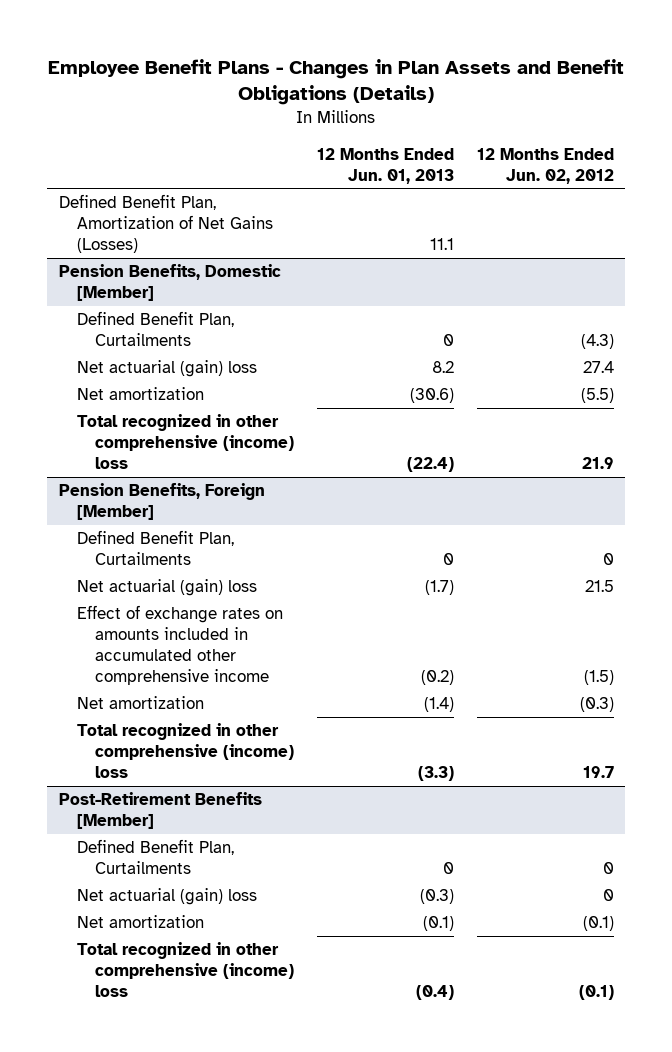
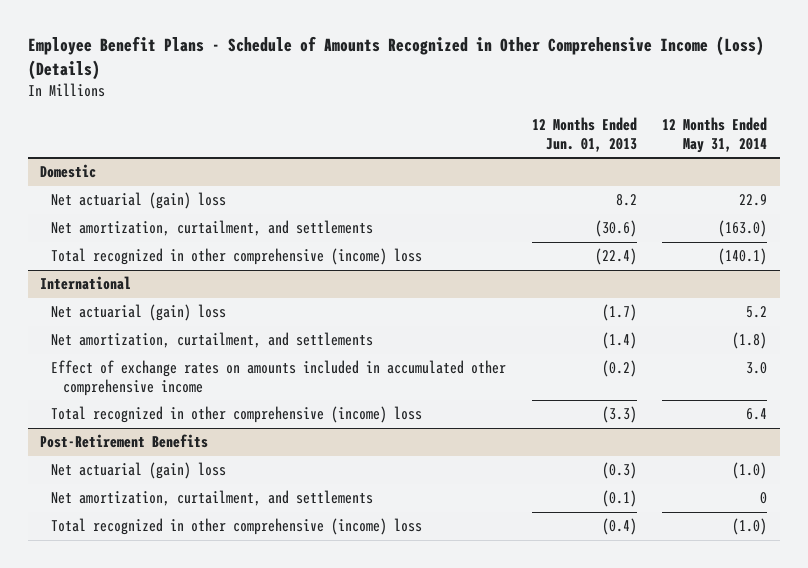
- Employee Benefit Plans - Changes in Plan Assets and Benefit Obligations (Details)
+ Employee Benefit Plans - Schedule of Amounts Recognized in Other Comprehensive Income (Loss) (Details)
- | 12 Months Ended Jun. 01, 2013 | 12 Months Ended Jun. 02, 2012
+ | 12 Months Ended Jun. 01, 2013 | 12 Months Ended May 31, 2014
- Defined Benefit Plan, Amortization of Net Gains (Losses) | 11.1 |
- Pension Benefits, Domestic [Member]
- Defined Benefit Plan, Curtailments | 0 | (4.3)
+ Domestic
- Net amortization | (30.6) | (5.5)
+ Net amortization, curtailment, and settlements | (30.6) | (163.0)
- Pension Benefits, Foreign [Member]
- Defined Benefit Plan, Curtailments | 0 | 0
+ International
+ Net amortization, curtailment, and settlements | (1.4) | (1.8)
- Net amortization | (1.4) | (0.3)
- Post-Retirement Benefits [Member]
- Defined Benefit Plan, Curtailments | 0 | 0
+ Post-Retirement Benefits
- Net amortization | (0.1) | (0.1)
+ Net amortization, curtailment, and settlements | (0.1) | 0

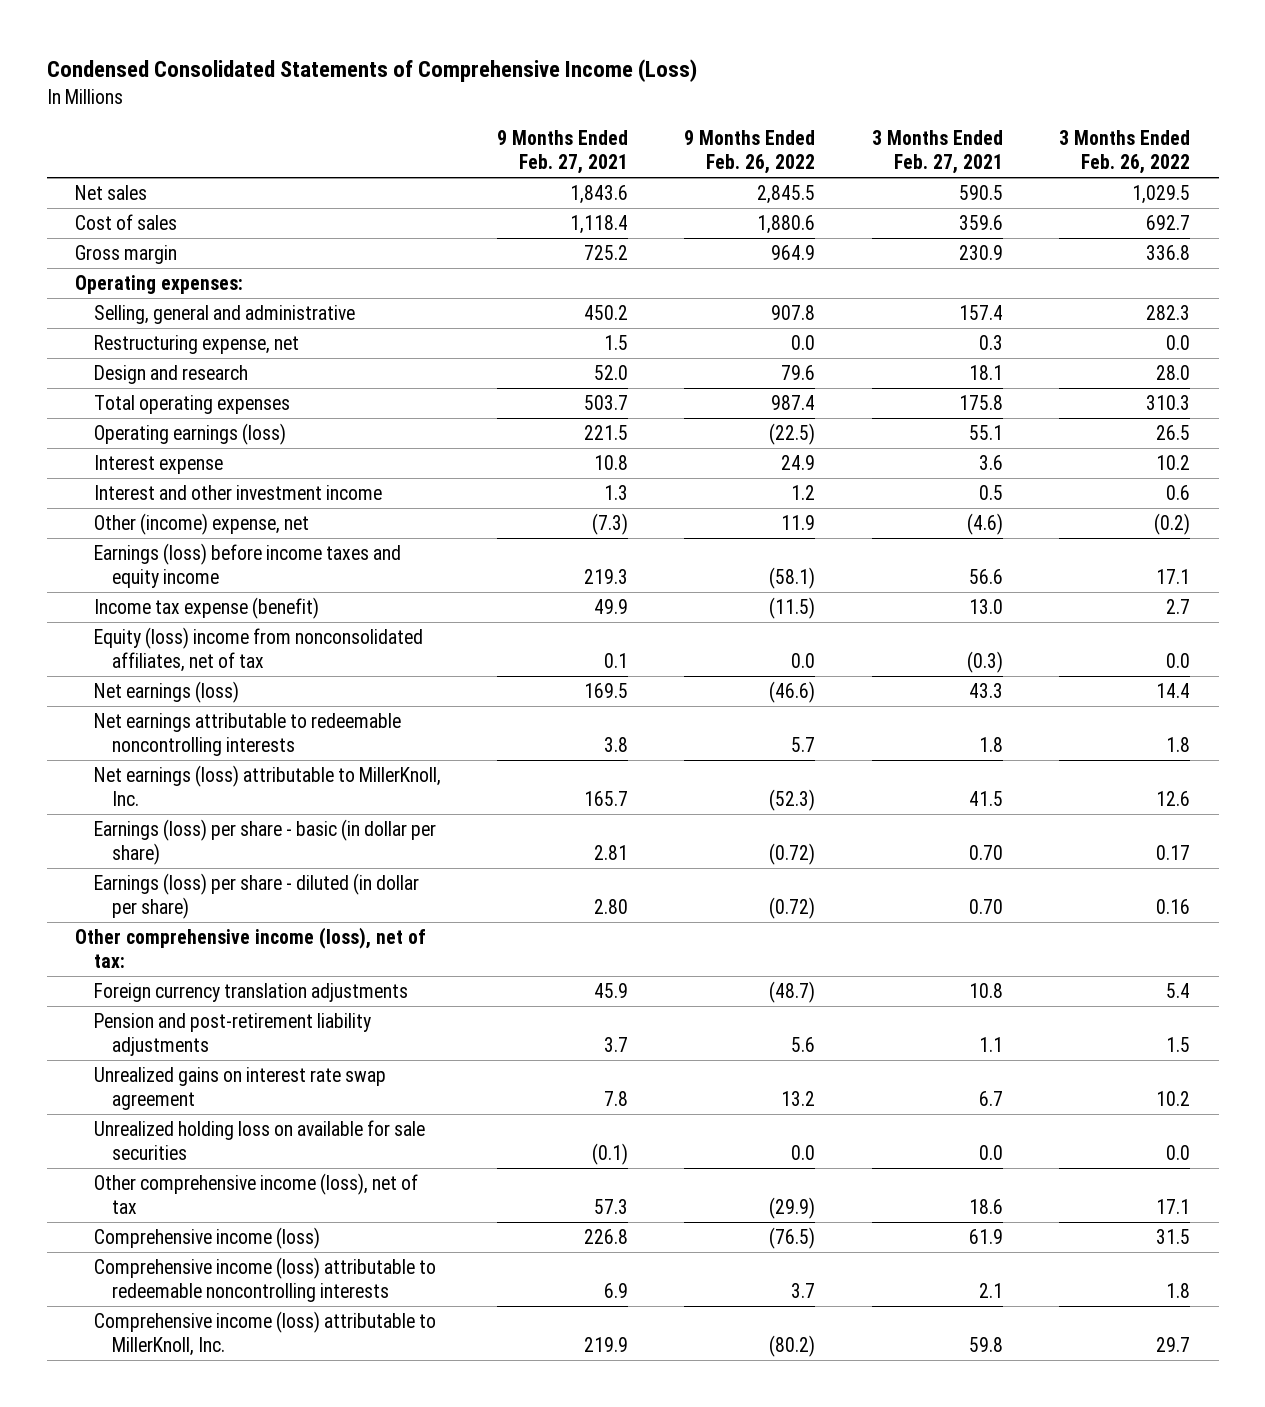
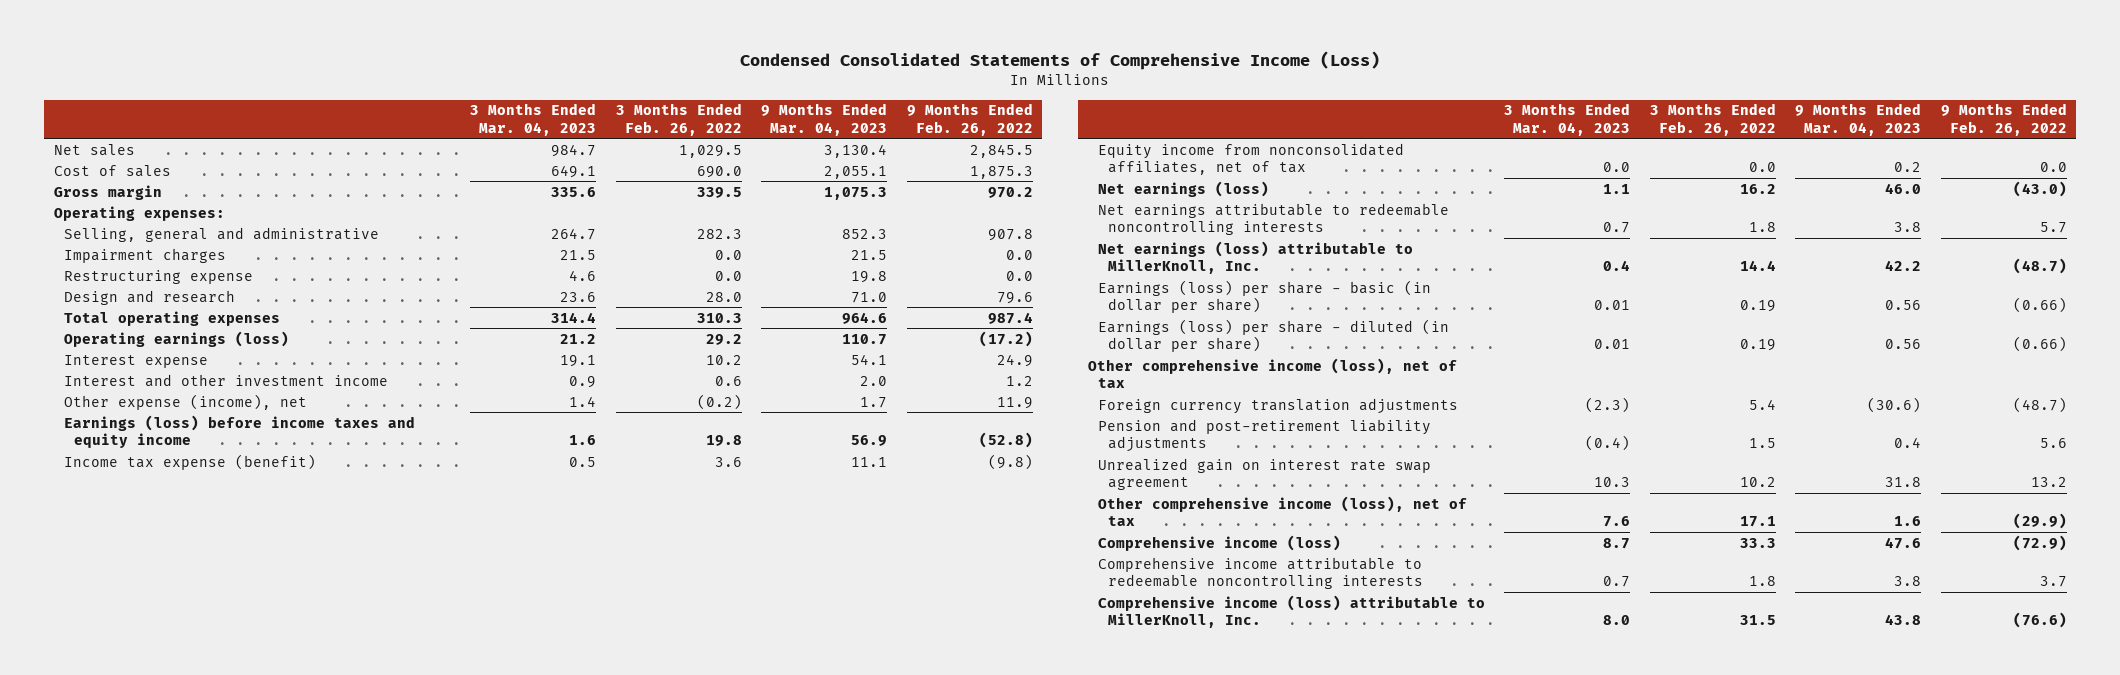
- | 9 Months Ended Feb. 27, 2021 | 9 Months Ended Feb. 26, 2022 | 3 Months Ended Feb. 27, 2021 | 3 Months Ended Feb. 26, 2022
+ | 3 Months Ended Mar. 04, 2023 | 3 Months Ended Feb. 26, 2022 | 9 Months Ended Mar. 04, 2023 | 9 Months Ended Feb. 26, 2022
- Cost of sales | 1,118.4 | 1,880.6 | 359.6 | 692.7
- Gross margin | 725.2 | 964.9 | 230.9 | 336.8
+ Cost of sales | 649.1 | 690.0 | 2,055.1 | 1,875.3
+ Gross margin | 335.6 | 339.5 | 1,075.3 | 970.2
- Restructuring expense, net | 1.5 | 0.0 | 0.3 | 0.0
+ Impairment charges | 21.5 | 0.0 | 21.5 | 0.0
+ Restructuring expense | 4.6 | 0.0 | 19.8 | 0.0
- Operating earnings (loss) | 221.5 | (22.5) | 55.1 | 26.5
+ Operating earnings (loss) | 21.2 | 29.2 | 110.7 | (17.2)
- Other (income) expense, net | (7.3) | 11.9 | (4.6) | (0.2)
- Earnings (loss) before income taxes and equity income | 219.3 | (58.1) | 56.6 | 17.1
- Income tax expense (benefit) | 49.9 | (11.5) | 13.0 | 2.7
- Equity (loss) income from nonconsolidated affiliates, net of tax | 0.1 | 0.0 | (0.3) | 0.0
- Net earnings (loss) | 169.5 | (46.6) | 43.3 | 14.4
+ Other expense (income), net | 1.4 | (0.2) | 1.7 | 11.9
+ Earnings (loss) before income taxes and equity income | 1.6 | 19.8 | 56.9 | (52.8)
+ Income tax expense (benefit) | 0.5 | 3.6 | 11.1 | (9.8)
+ Equity income from nonconsolidated affiliates, net of tax | 0.0 | 0.0 | 0.2 | 0.0
+ Net earnings (loss) | 1.1 | 16.2 | 46.0 | (43.0)
- Net earnings (loss) attributable to MillerKnoll, Inc. | 165.7 | (52.3) | 41.5 | 12.6
- Earnings (loss) per share - basic (in dollar per share) | 2.81 | (0.72) | 0.70 | 0.17
- Earnings (loss) per share - diluted (in dollar per share) | 2.80 | (0.72) | 0.70 | 0.16
- Other comprehensive income (loss), net of tax:
+ Net earnings (loss) attributable to MillerKnoll, Inc. | 0.4 | 14.4 | 42.2 | (48.7)
+ Earnings (loss) per share - basic (in dollar per share) | 0.01 | 0.19 | 0.56 | (0.66)
+ Earnings (loss) per share - diluted (in dollar per share) | 0.01 | 0.19 | 0.56 | (0.66)
+ Other comprehensive income (loss), net of tax
- Unrealized gains on interest rate swap agreement | 7.8 | 13.2 | 6.7 | 10.2
- Unrealized holding loss on available for sale securities | (0.1) | 0.0 | 0.0 | 0.0
+ Unrealized gain on interest rate swap agreement | 10.3 | 10.2 | 31.8 | 13.2
- Comprehensive income (loss) | 226.8 | (76.5) | 61.9 | 31.5
- Comprehensive income (loss) attributable to redeemable noncontrolling interests | 6.9 | 3.7 | 2.1 | 1.8
- Comprehensive income (loss) attributable to MillerKnoll, Inc. | 219.9 | (80.2) | 59.8 | 29.7
+ Comprehensive income (loss) | 8.7 | 33.3 | 47.6 | (72.9)
+ Comprehensive income attributable to redeemable noncontrolling interests | 0.7 | 1.8 | 3.8 | 3.7
+ Comprehensive income (loss) attributable to MillerKnoll, Inc. | 8.0 | 31.5 | 43.8 | (76.6)

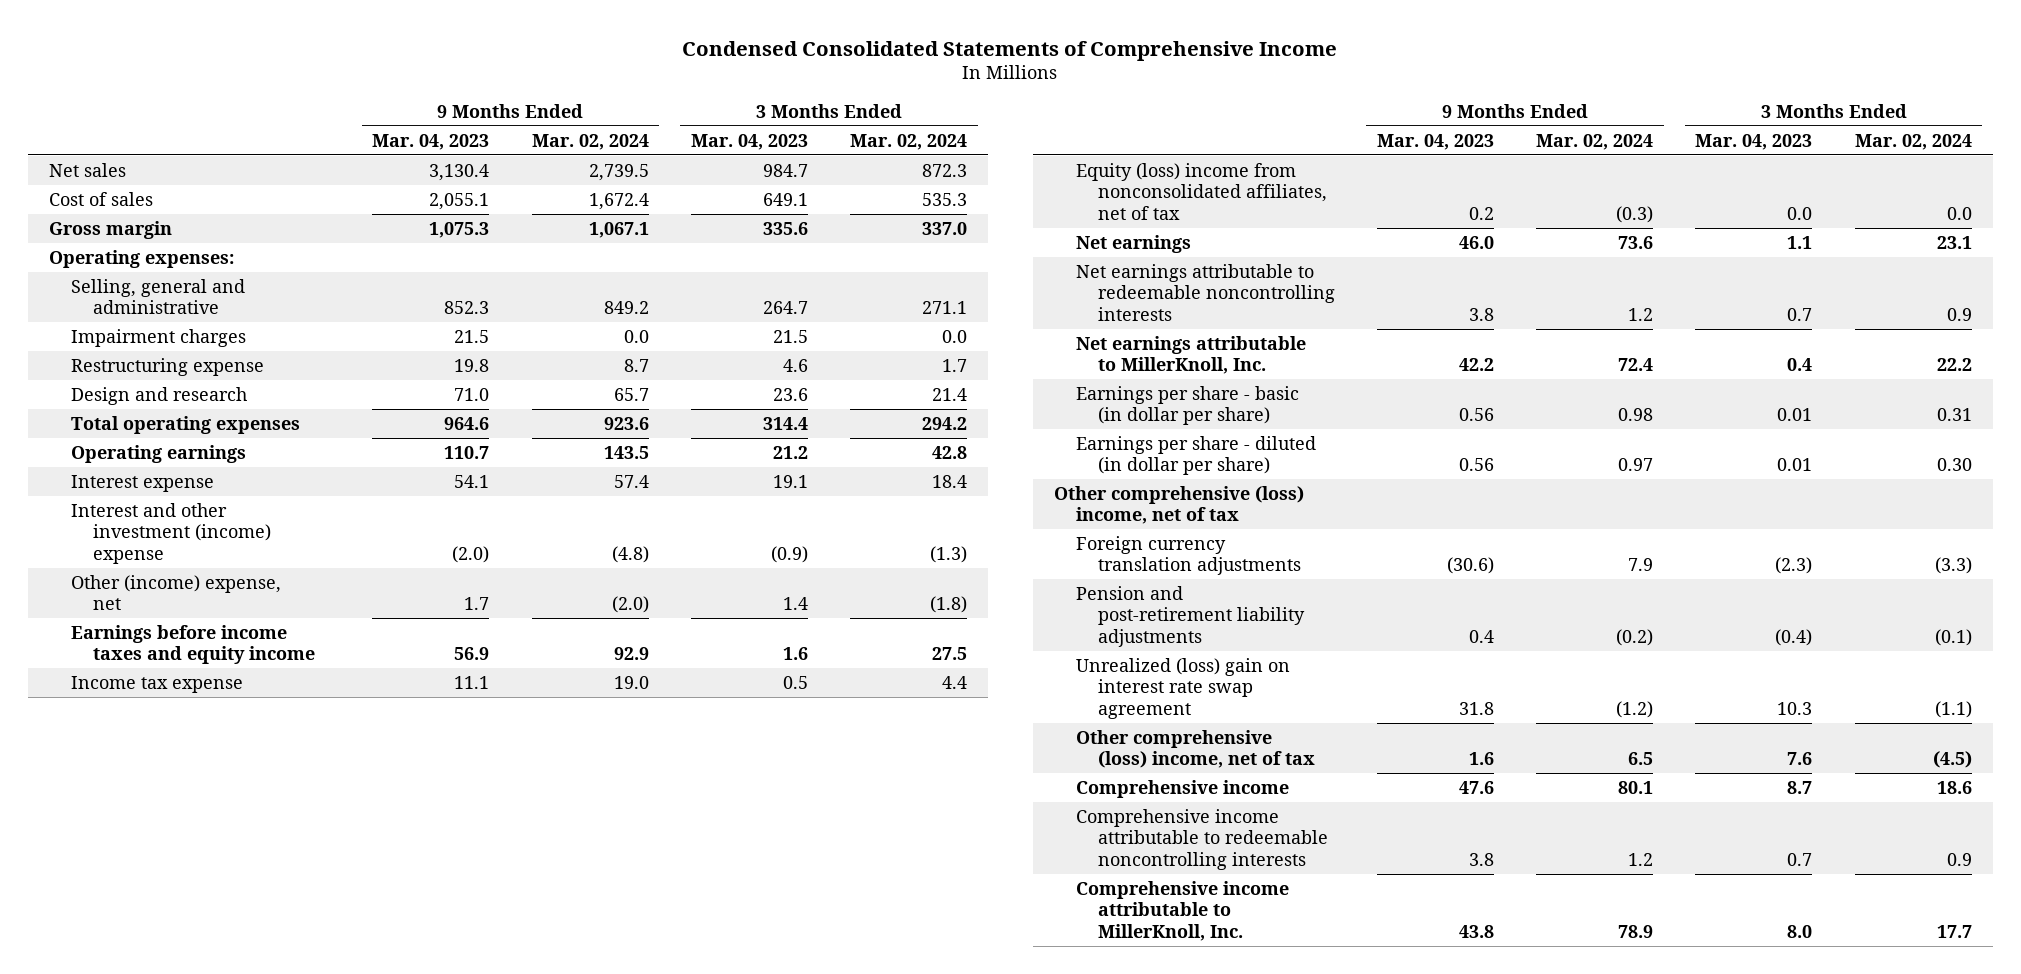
- Condensed Consolidated Statements of Comprehensive Income (Loss)
+ Condensed Consolidated Statements of Comprehensive Income
- | 3 Months Ended Mar. 04, 2023 | 3 Months Ended Feb. 26, 2022 | 9 Months Ended Mar. 04, 2023 | 9 Months Ended Feb. 26, 2022
+ | 9 Months Ended Mar. 04, 2023 | 9 Months Ended Mar. 02, 2024 | 3 Months Ended Mar. 04, 2023 | 3 Months Ended Mar. 02, 2024
- Operating earnings (loss) | 21.2 | 29.2 | 110.7 | (17.2)
+ Operating earnings | 110.7 | 143.5 | 21.2 | 42.8
- Interest and other investment income | 0.9 | 0.6 | 2.0 | 1.2
- Other expense (income), net | 1.4 | (0.2) | 1.7 | 11.9
- Earnings (loss) before income taxes and equity income | 1.6 | 19.8 | 56.9 | (52.8)
- Income tax expense (benefit) | 0.5 | 3.6 | 11.1 | (9.8)
- Equity income from nonconsolidated affiliates, net of tax | 0.0 | 0.0 | 0.2 | 0.0
- Net earnings (loss) | 1.1 | 16.2 | 46.0 | (43.0)
+ Interest and other investment (income) expense | (2.0) | (4.8) | (0.9) | (1.3)
+ Other (income) expense, net | 1.7 | (2.0) | 1.4 | (1.8)
+ Earnings before income taxes and equity income | 56.9 | 92.9 | 1.6 | 27.5
+ Income tax expense | 11.1 | 19.0 | 0.5 | 4.4
+ Equity (loss) income from nonconsolidated affiliates, net of tax | 0.2 | (0.3) | 0.0 | 0.0
+ Net earnings | 46.0 | 73.6 | 1.1 | 23.1
- Net earnings (loss) attributable to MillerKnoll, Inc. | 0.4 | 14.4 | 42.2 | (48.7)
- Earnings (loss) per share - basic (in dollar per share) | 0.01 | 0.19 | 0.56 | (0.66)
- Earnings (loss) per share - diluted (in dollar per share) | 0.01 | 0.19 | 0.56 | (0.66)
- Other comprehensive income (loss), net of tax
+ Net earnings attributable to MillerKnoll, Inc. | 42.2 | 72.4 | 0.4 | 22.2
+ Earnings per share - basic (in dollar per share) | 0.56 | 0.98 | 0.01 | 0.31
+ Earnings per share - diluted (in dollar per share) | 0.56 | 0.97 | 0.01 | 0.30
+ Other comprehensive (loss) income, net of tax
- Unrealized gain on interest rate swap agreement | 10.3 | 10.2 | 31.8 | 13.2
- Other comprehensive income (loss), net of tax | 7.6 | 17.1 | 1.6 | (29.9)
- Comprehensive income (loss) | 8.7 | 33.3 | 47.6 | (72.9)
+ Unrealized (loss) gain on interest rate swap agreement | 31.8 | (1.2) | 10.3 | (1.1)
+ Other comprehensive (loss) income, net of tax | 1.6 | 6.5 | 7.6 | (4.5)
+ Comprehensive income | 47.6 | 80.1 | 8.7 | 18.6
- Comprehensive income (loss) attributable to MillerKnoll, Inc. | 8.0 | 31.5 | 43.8 | (76.6)
+ Comprehensive income attributable to MillerKnoll, Inc. | 43.8 | 78.9 | 8.0 | 17.7

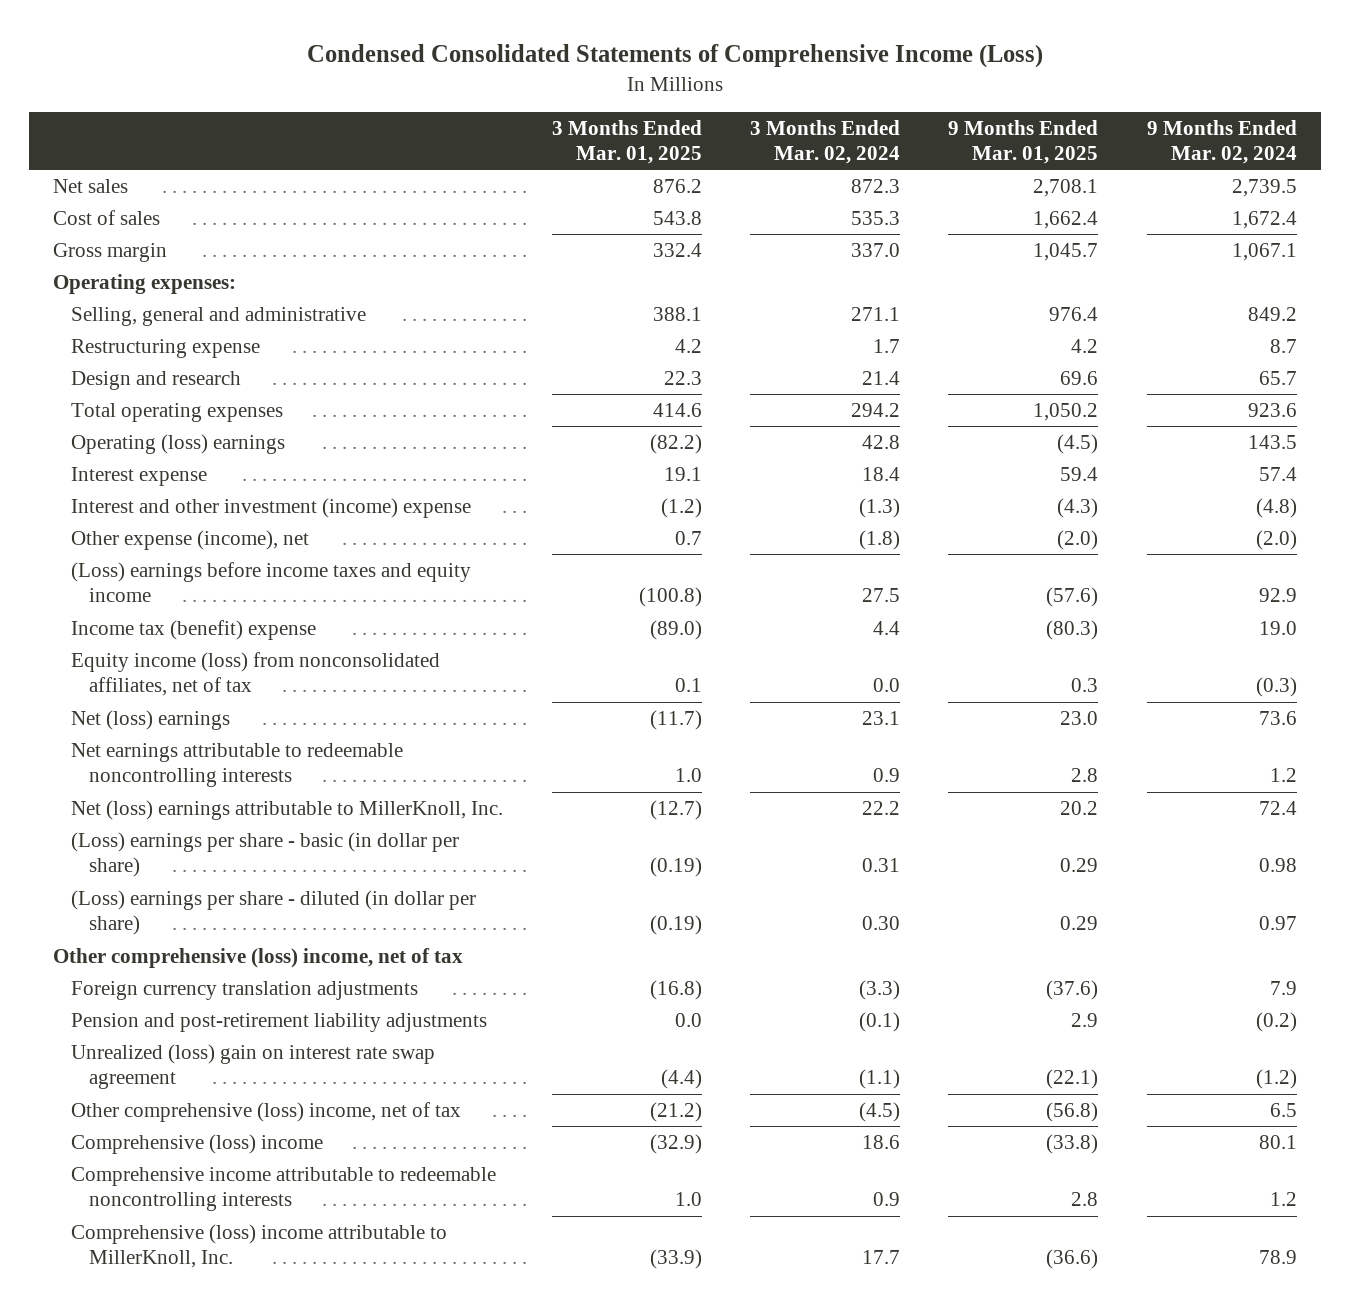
- Condensed Consolidated Statements of Comprehensive Income
+ Condensed Consolidated Statements of Comprehensive Income (Loss)
- | 9 Months Ended Mar. 04, 2023 | 9 Months Ended Mar. 02, 2024 | 3 Months Ended Mar. 04, 2023 | 3 Months Ended Mar. 02, 2024
+ | 3 Months Ended Mar. 01, 2025 | 3 Months Ended Mar. 02, 2024 | 9 Months Ended Mar. 01, 2025 | 9 Months Ended Mar. 02, 2024
- Impairment charges | 21.5 | 0.0 | 21.5 | 0.0
- Operating earnings | 110.7 | 143.5 | 21.2 | 42.8
+ Operating (loss) earnings | (82.2) | 42.8 | (4.5) | 143.5
- Other (income) expense, net | 1.7 | (2.0) | 1.4 | (1.8)
- Earnings before income taxes and equity income | 56.9 | 92.9 | 1.6 | 27.5
- Income tax expense | 11.1 | 19.0 | 0.5 | 4.4
- Equity (loss) income from nonconsolidated affiliates, net of tax | 0.2 | (0.3) | 0.0 | 0.0
- Net earnings | 46.0 | 73.6 | 1.1 | 23.1
+ Other expense (income), net | 0.7 | (1.8) | (2.0) | (2.0)
+ (Loss) earnings before income taxes and equity income | (100.8) | 27.5 | (57.6) | 92.9
+ Income tax (benefit) expense | (89.0) | 4.4 | (80.3) | 19.0
+ Equity income (loss) from nonconsolidated affiliates, net of tax | 0.1 | 0.0 | 0.3 | (0.3)
+ Net (loss) earnings | (11.7) | 23.1 | 23.0 | 73.6
- Net earnings attributable to MillerKnoll, Inc. | 42.2 | 72.4 | 0.4 | 22.2
- Earnings per share - basic (in dollar per share) | 0.56 | 0.98 | 0.01 | 0.31
- Earnings per share - diluted (in dollar per share) | 0.56 | 0.97 | 0.01 | 0.30
+ Net (loss) earnings attributable to MillerKnoll, Inc. | (12.7) | 22.2 | 20.2 | 72.4
+ (Loss) earnings per share - basic (in dollar per share) | (0.19) | 0.31 | 0.29 | 0.98
+ (Loss) earnings per share - diluted (in dollar per share) | (0.19) | 0.30 | 0.29 | 0.97
- Comprehensive income | 47.6 | 80.1 | 8.7 | 18.6
+ Comprehensive (loss) income | (32.9) | 18.6 | (33.8) | 80.1
- Comprehensive income attributable to MillerKnoll, Inc. | 43.8 | 78.9 | 8.0 | 17.7
+ Comprehensive (loss) income attributable to MillerKnoll, Inc. | (33.9) | 17.7 | (36.6) | 78.9

